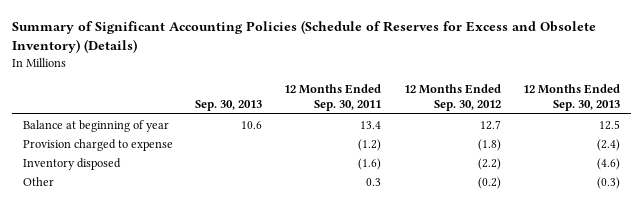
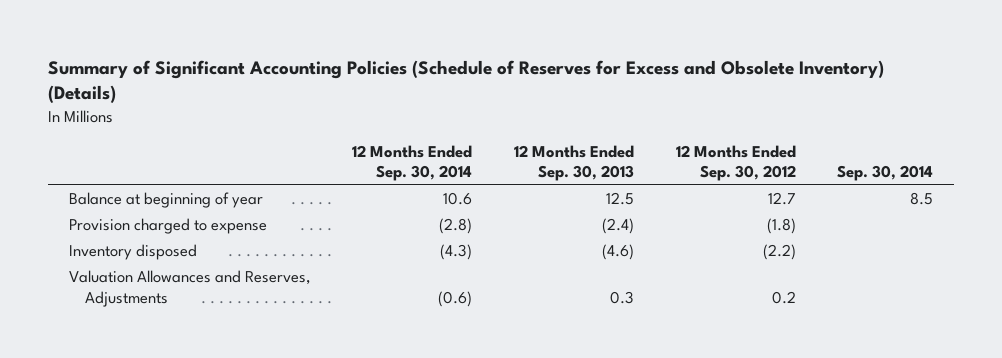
- | Sep. 30, 2013 | 12 Months Ended Sep. 30, 2011 | 12 Months Ended Sep. 30, 2012 | 12 Months Ended Sep. 30, 2013
+ | 12 Months Ended Sep. 30, 2014 | 12 Months Ended Sep. 30, 2013 | 12 Months Ended Sep. 30, 2012 | Sep. 30, 2014
- Other | | 0.3 | (0.2) | (0.3)
+ Valuation Allowances and Reserves, Adjustments | (0.6) | 0.3 | 0.2 |

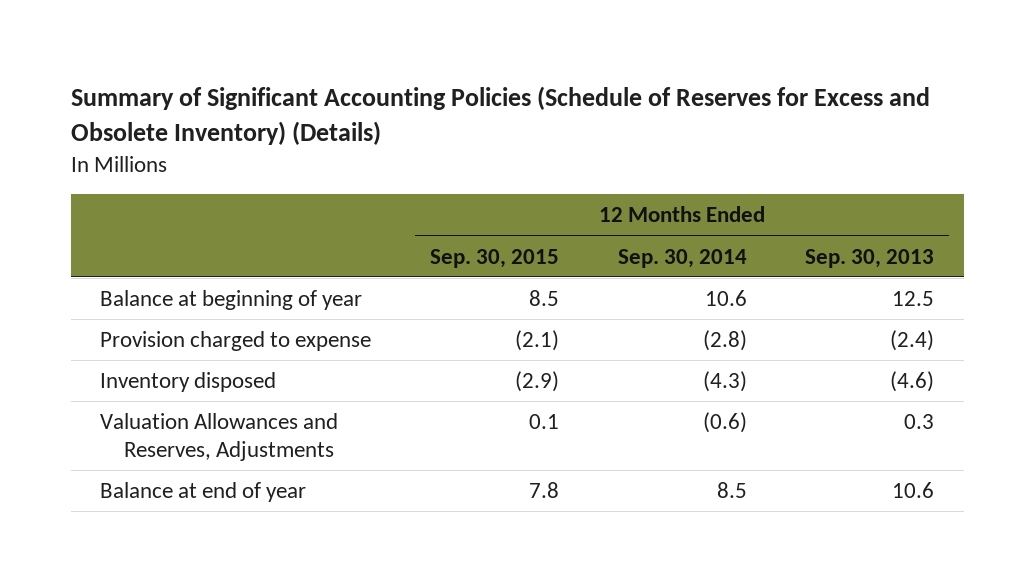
- | 12 Months Ended Sep. 30, 2014 | 12 Months Ended Sep. 30, 2013 | 12 Months Ended Sep. 30, 2012 | Sep. 30, 2014
+ | 12 Months Ended Sep. 30, 2015 | 12 Months Ended Sep. 30, 2014 | 12 Months Ended Sep. 30, 2013
+ Balance at end of year | 7.8 | 8.5 | 10.6

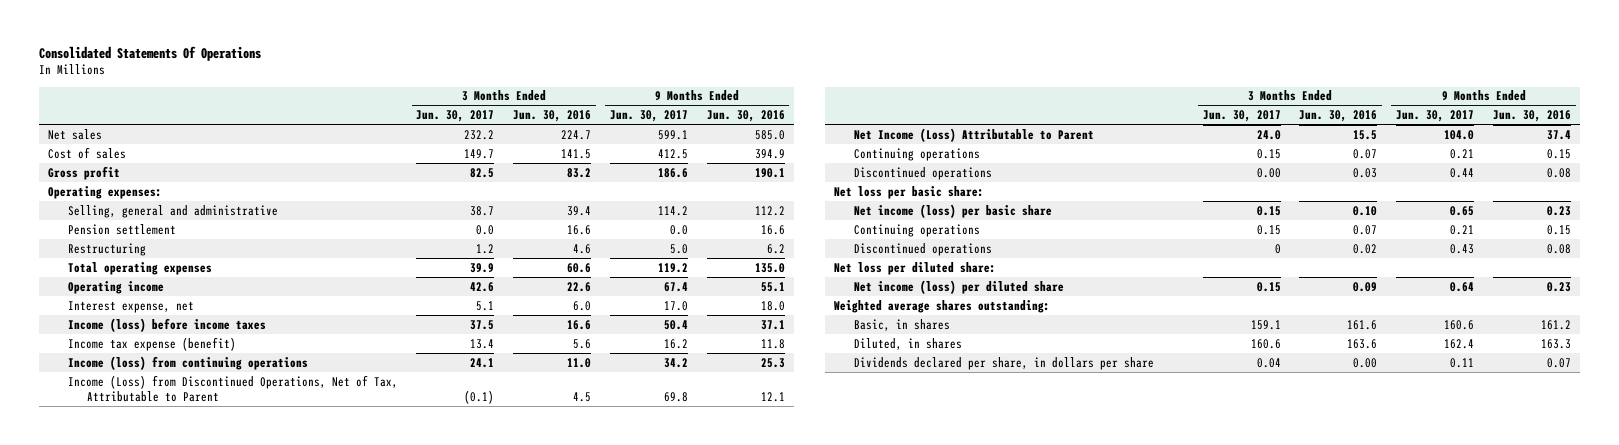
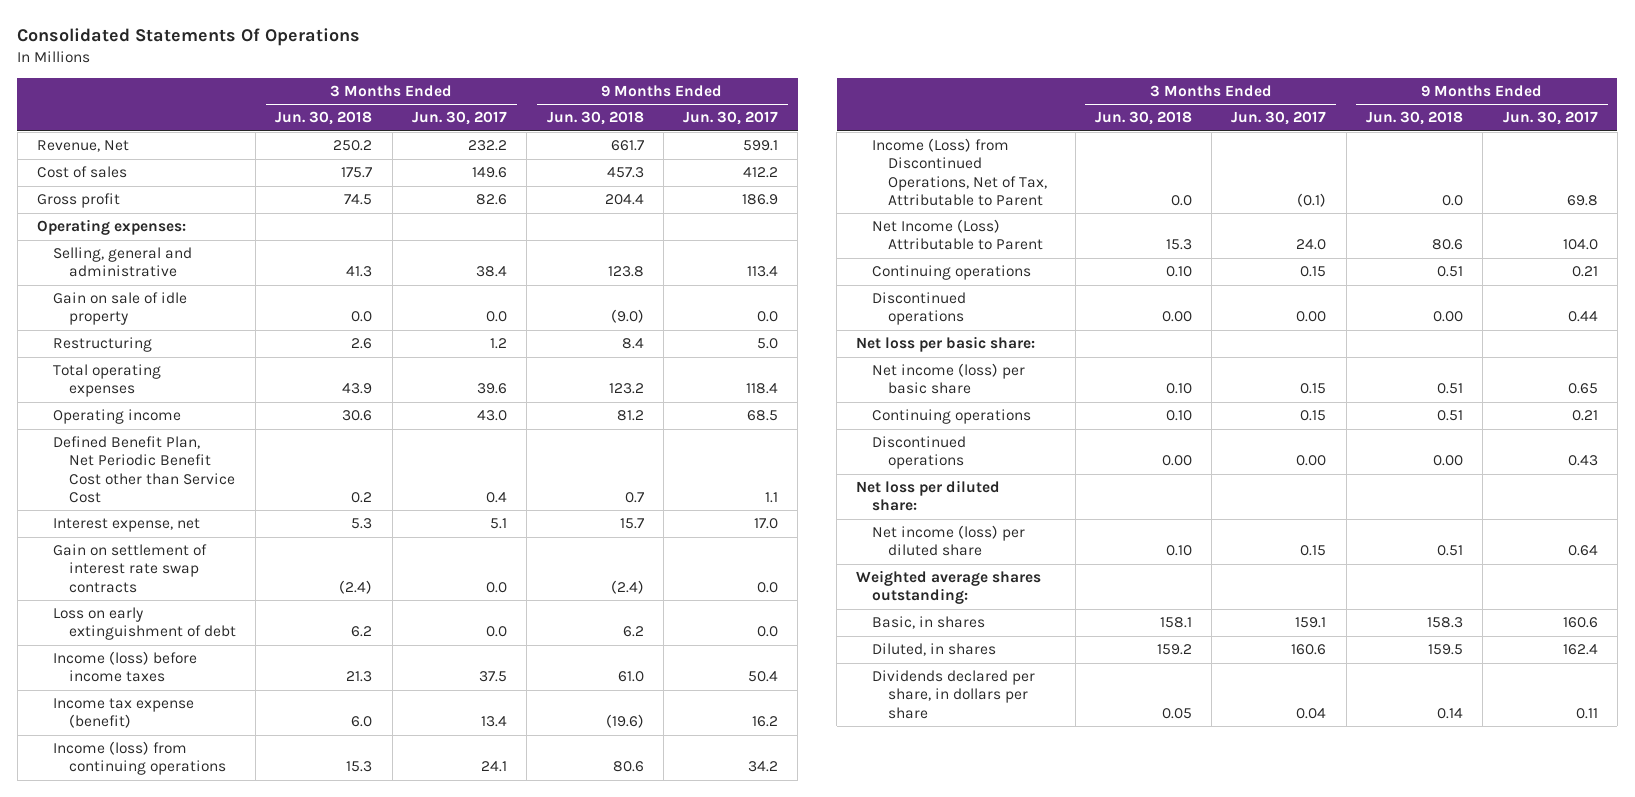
- | 3 Months Ended Jun. 30, 2017 | 3 Months Ended Jun. 30, 2016 | 9 Months Ended Jun. 30, 2017 | 9 Months Ended Jun. 30, 2016
+ | 3 Months Ended Jun. 30, 2018 | 3 Months Ended Jun. 30, 2017 | 9 Months Ended Jun. 30, 2018 | 9 Months Ended Jun. 30, 2017
- Net sales | 232.2 | 224.7 | 599.1 | 585.0
- Cost of sales | 149.7 | 141.5 | 412.5 | 394.9
- Gross profit | 82.5 | 83.2 | 186.6 | 190.1
+ Revenue, Net | 250.2 | 232.2 | 661.7 | 599.1
+ Cost of sales | 175.7 | 149.6 | 457.3 | 412.2
+ Gross profit | 74.5 | 82.6 | 204.4 | 186.9
- Selling, general and administrative | 38.7 | 39.4 | 114.2 | 112.2
- Pension settlement | 0.0 | 16.6 | 0.0 | 16.6
+ Selling, general and administrative | 41.3 | 38.4 | 123.8 | 113.4
+ Gain on sale of idle property | 0.0 | 0.0 | (9.0) | 0.0
- Total operating expenses | 39.9 | 60.6 | 119.2 | 135.0
- Operating income | 42.6 | 22.6 | 67.4 | 55.1
+ Total operating expenses | 43.9 | 39.6 | 123.2 | 118.4
+ Operating income | 30.6 | 43.0 | 81.2 | 68.5
+ Defined Benefit Plan, Net Periodic Benefit Cost other than Service Cost | 0.2 | 0.4 | 0.7 | 1.1
+ Gain on settlement of interest rate swap contracts | (2.4) | 0.0 | (2.4) | 0.0
+ Loss on early extinguishment of debt | 6.2 | 0.0 | 6.2 | 0.0
- Discontinued operations | 0 | 0.02 | 0.43 | 0.08
+ Discontinued operations | 0.00 | 0.00 | 0.00 | 0.43

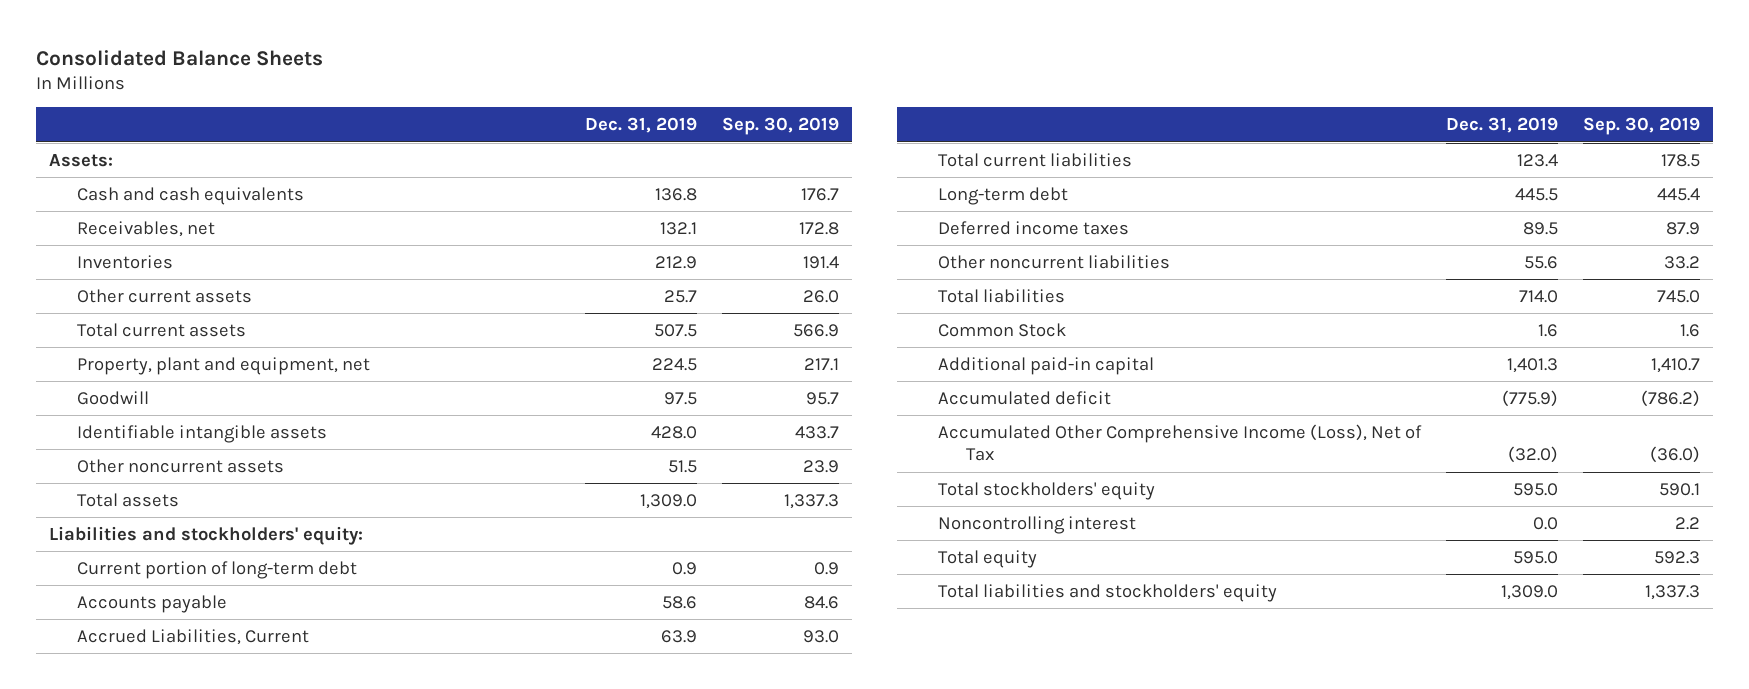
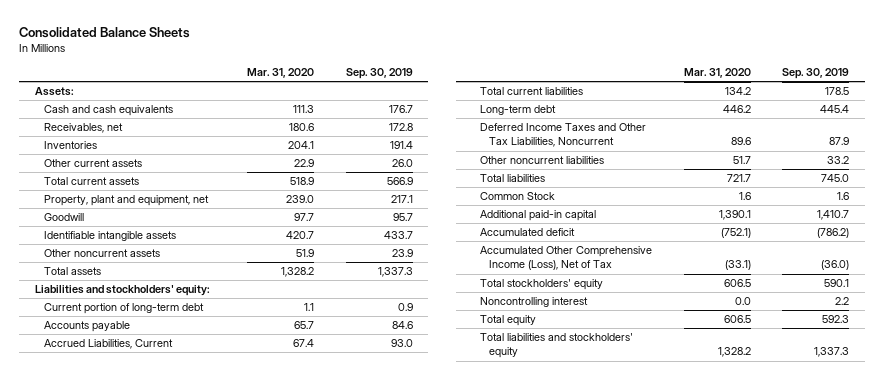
- | Dec. 31, 2019 | Sep. 30, 2019
+ | Mar. 31, 2020 | Sep. 30, 2019
- Deferred income taxes | 89.5 | 87.9
+ Deferred Income Taxes and Other Tax Liabilities, Noncurrent | 89.6 | 87.9

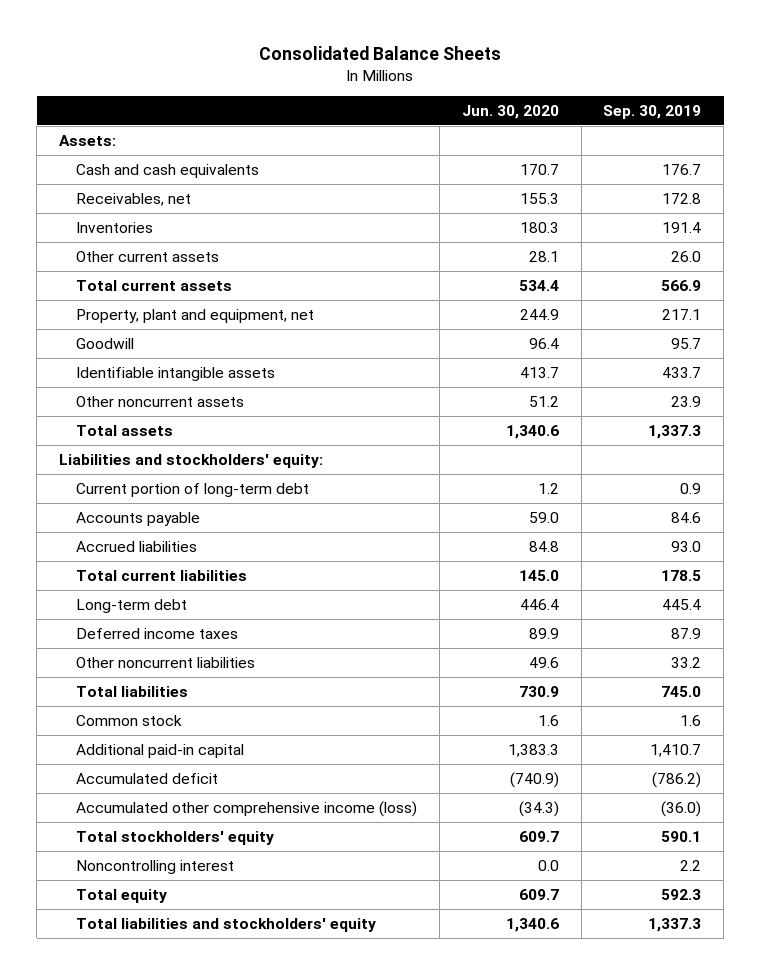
- | Mar. 31, 2020 | Sep. 30, 2019
+ | Jun. 30, 2020 | Sep. 30, 2019
- Accrued Liabilities, Current | 67.4 | 93.0
+ Accrued liabilities | 84.8 | 93.0
- Deferred Income Taxes and Other Tax Liabilities, Noncurrent | 89.6 | 87.9
+ Deferred income taxes | 89.9 | 87.9
- Common Stock | 1.6 | 1.6
+ Common stock | 1.6 | 1.6
- Accumulated Other Comprehensive Income (Loss), Net of Tax | (33.1) | (36.0)
+ Accumulated other comprehensive income (loss) | (34.3) | (36.0)

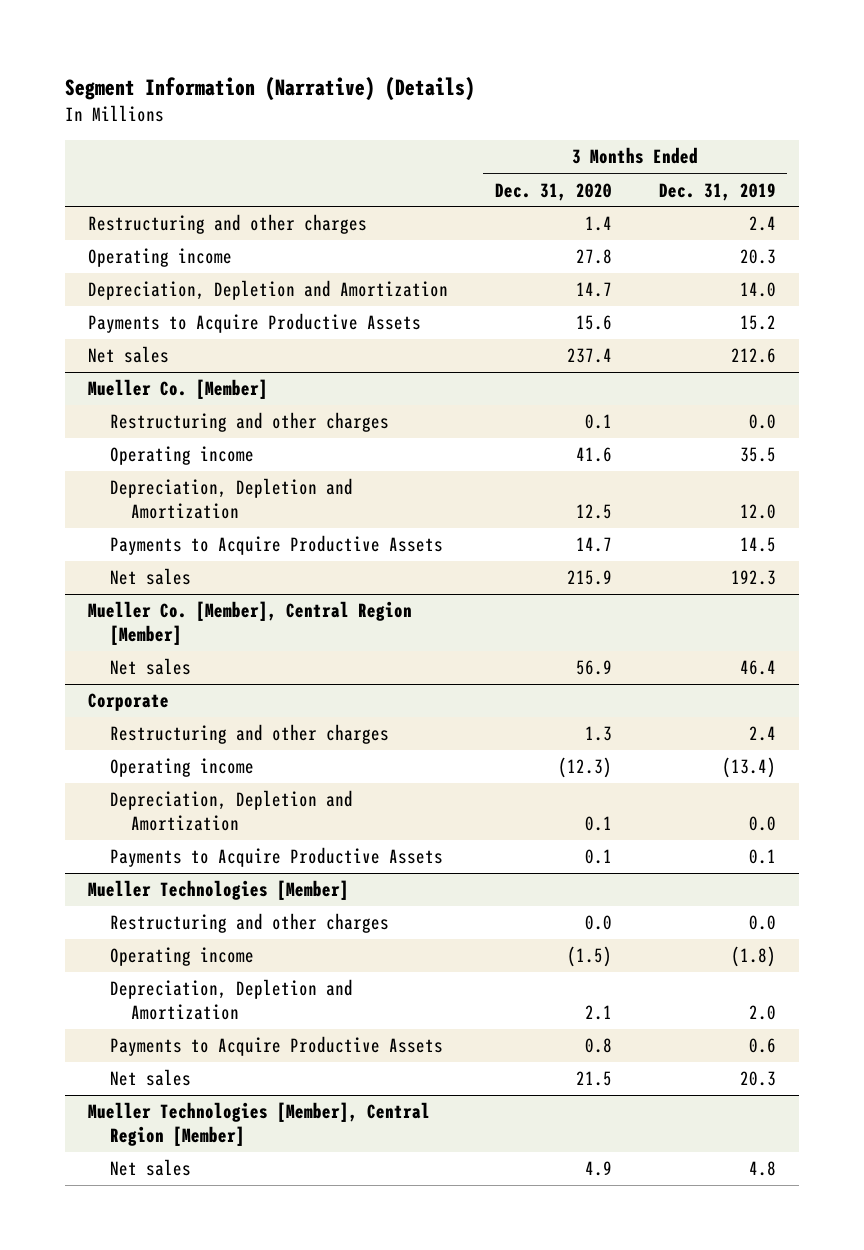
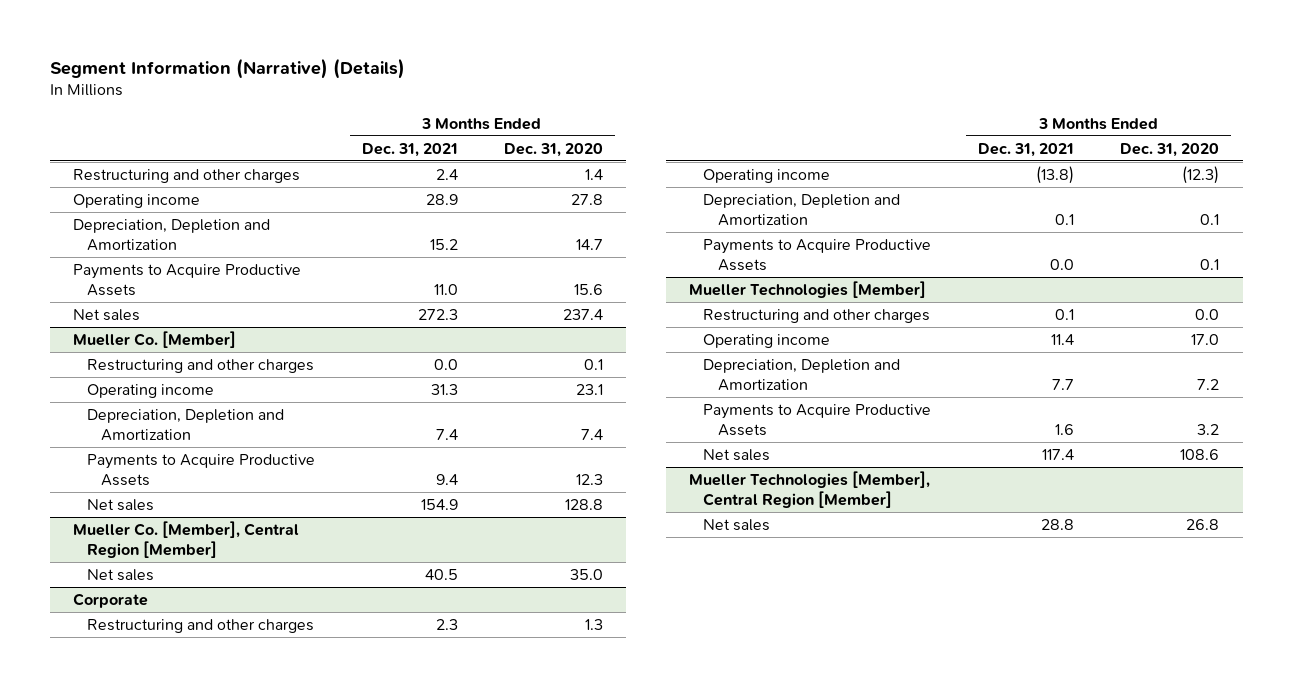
- | 3 Months Ended Dec. 31, 2020 | 3 Months Ended Dec. 31, 2019
+ | 3 Months Ended Dec. 31, 2021 | 3 Months Ended Dec. 31, 2020
@ Mueller Co. [Member]
- Operating income | 41.6 | 35.5
- Depreciation, Depletion and Amortization | 12.5 | 12.0
- Payments to Acquire Productive Assets | 14.7 | 14.5
- Net sales | 215.9 | 192.3
+ Operating income | 31.3 | 23.1
+ Depreciation, Depletion and Amortization | 7.4 | 7.4
+ Payments to Acquire Productive Assets | 9.4 | 12.3
+ Net sales | 154.9 | 128.8
@ Mueller Co. [Member], Central Region [Member]
- Net sales | 56.9 | 46.4
+ Net sales | 40.5 | 35.0
@ Mueller Technologies [Member]
- Operating income | (1.5) | (1.8)
- Depreciation, Depletion and Amortization | 2.1 | 2.0
- Payments to Acquire Productive Assets | 0.8 | 0.6
- Net sales | 21.5 | 20.3
+ Operating income | 11.4 | 17.0
+ Depreciation, Depletion and Amortization | 7.7 | 7.2
+ Payments to Acquire Productive Assets | 1.6 | 3.2
+ Net sales | 117.4 | 108.6
@ Mueller Technologies [Member], Central Region [Member]
- Net sales | 4.9 | 4.8
+ Net sales | 28.8 | 26.8

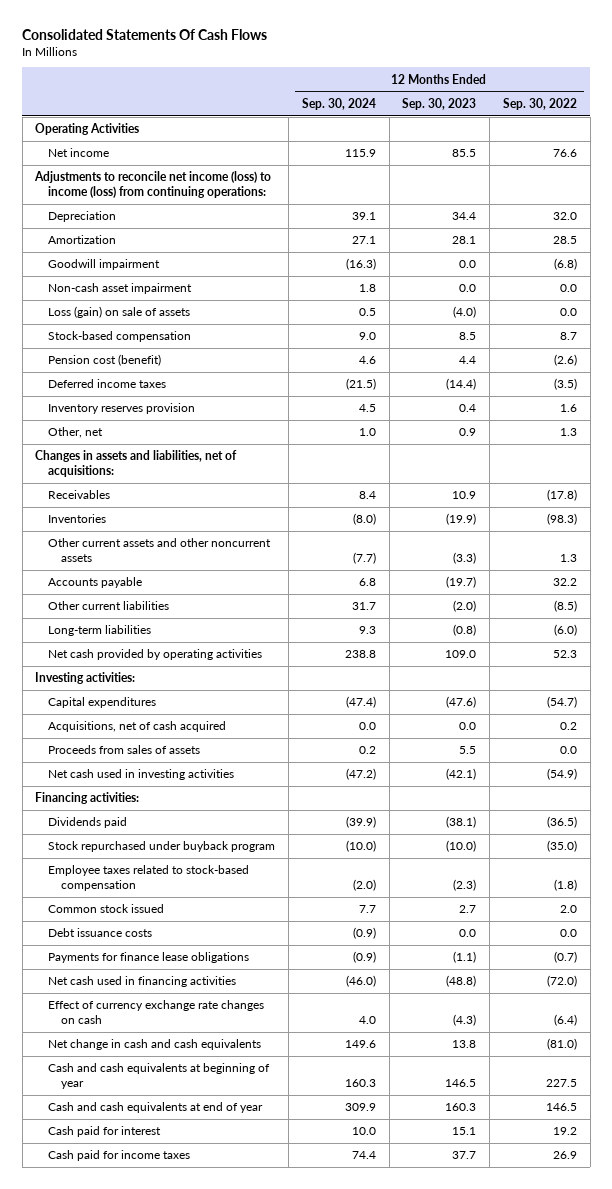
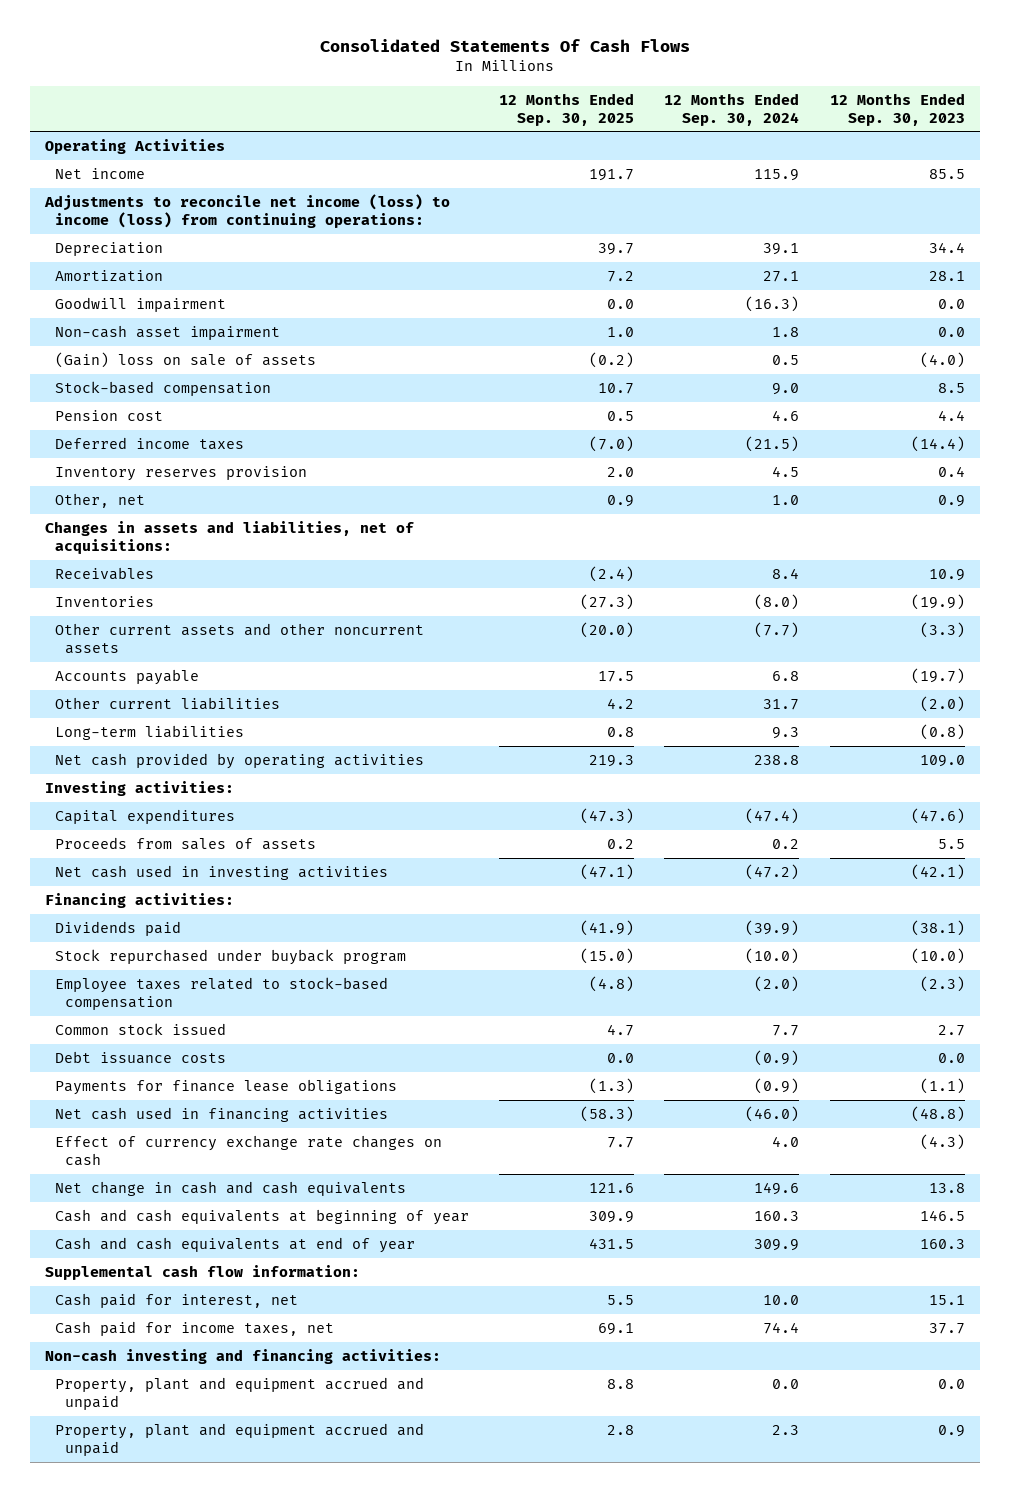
- | 12 Months Ended Sep. 30, 2024 | 12 Months Ended Sep. 30, 2023 | 12 Months Ended Sep. 30, 2022
+ | 12 Months Ended Sep. 30, 2025 | 12 Months Ended Sep. 30, 2024 | 12 Months Ended Sep. 30, 2023
- Loss (gain) on sale of assets | 0.5 | (4.0) | 0.0
+ (Gain) loss on sale of assets | (0.2) | 0.5 | (4.0)
- Pension cost (benefit) | 4.6 | 4.4 | (2.6)
+ Pension cost | 0.5 | 4.6 | 4.4
- Acquisitions, net of cash acquired | 0.0 | 0.0 | 0.2
- Cash paid for interest | 10.0 | 15.1 | 19.2
- Cash paid for income taxes | 74.4 | 37.7 | 26.9
+ Supplemental cash flow information:
+ Cash paid for interest, net | 5.5 | 10.0 | 15.1
+ Cash paid for income taxes, net | 69.1 | 74.4 | 37.7
+ Non-cash investing and financing activities:
+ Property, plant and equipment accrued and unpaid | 8.8 | 0.0 | 0.0
+ Property, plant and equipment accrued and unpaid | 2.8 | 2.3 | 0.9

